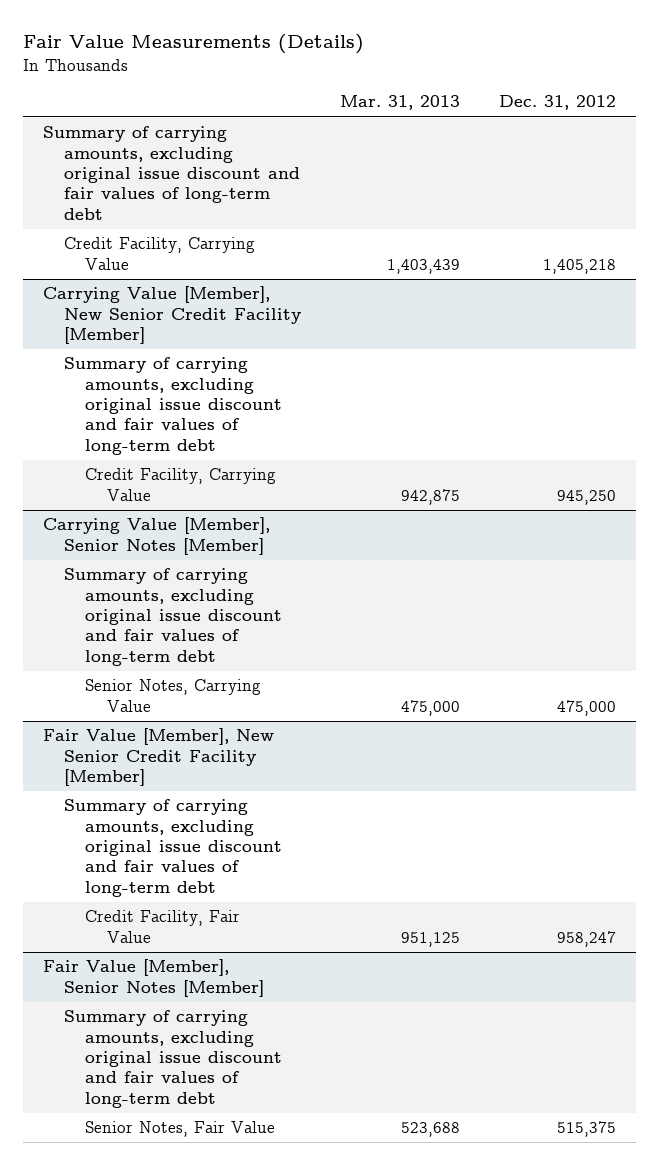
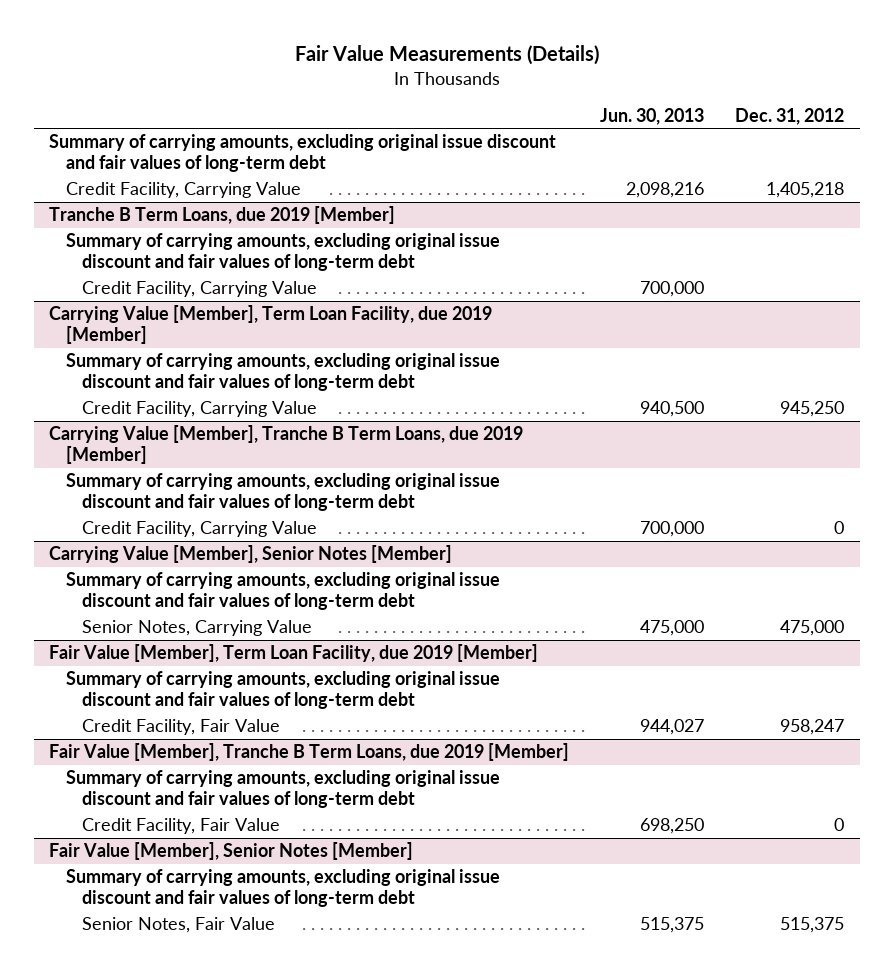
- | Mar. 31, 2013 | Dec. 31, 2012
+ | Jun. 30, 2013 | Dec. 31, 2012
- Carrying Value [Member], New Senior Credit Facility [Member]
+ Tranche B Term Loans, due 2019 [Member]
+ Credit Facility, Carrying Value | 700,000 |
+ Carrying Value [Member], Term Loan Facility, due 2019 [Member]
+ Summary of carrying amounts, excluding original issue discount and fair values of long-term debt
+ Carrying Value [Member], Tranche B Term Loans, due 2019 [Member]
+ Summary of carrying amounts, excluding original issue discount and fair values of long-term debt
+ Credit Facility, Carrying Value | 700,000 | 0
- Fair Value [Member], New Senior Credit Facility [Member]
+ Fair Value [Member], Term Loan Facility, due 2019 [Member]
+ Fair Value [Member], Tranche B Term Loans, due 2019 [Member]
+ Summary of carrying amounts, excluding original issue discount and fair values of long-term debt
+ Credit Facility, Fair Value | 698,250 | 0

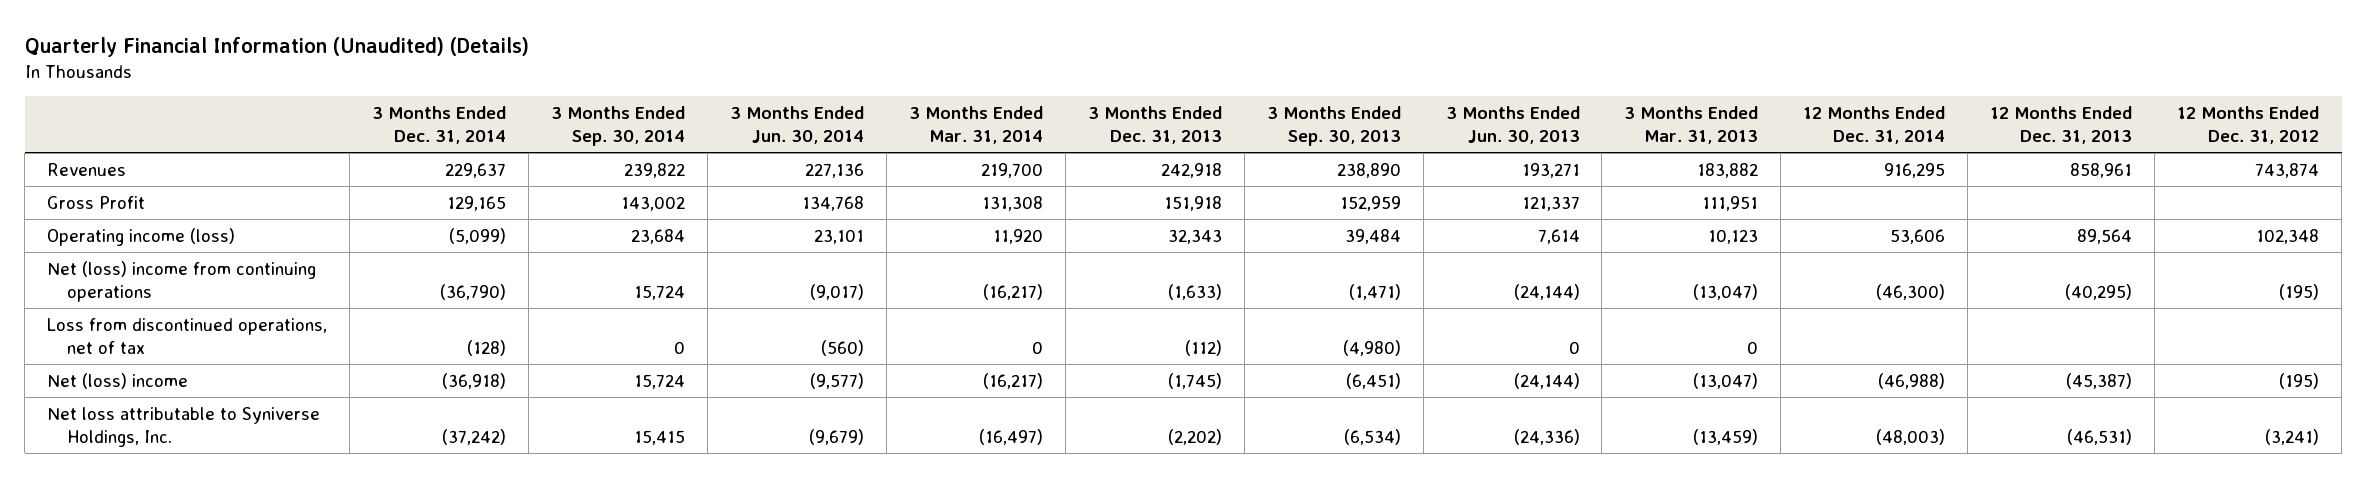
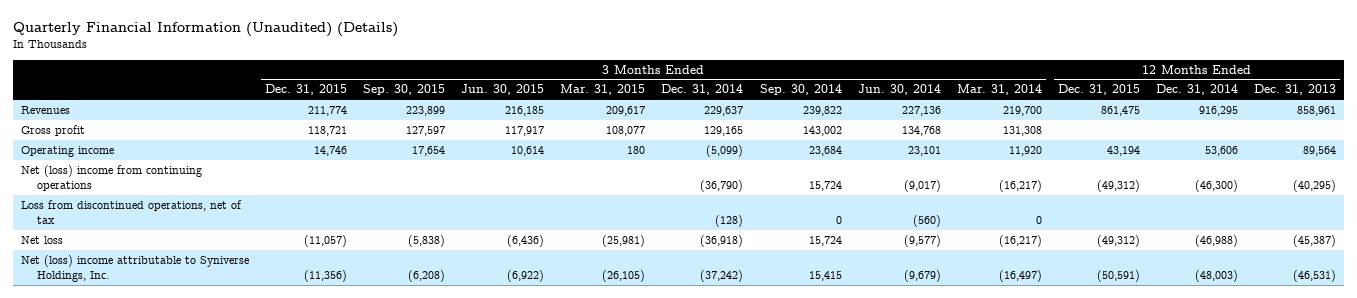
- | 3 Months Ended Dec. 31, 2014 | 3 Months Ended Sep. 30, 2014 | 3 Months Ended Jun. 30, 2014 | 3 Months Ended Mar. 31, 2014 | 3 Months Ended Dec. 31, 2013 | 3 Months Ended Sep. 30, 2013 | 3 Months Ended Jun. 30, 2013 | 3 Months Ended Mar. 31, 2013 | 12 Months Ended Dec. 31, 2014 | 12 Months Ended Dec. 31, 2013 | 12 Months Ended Dec. 31, 2012
+ | 3 Months Ended Dec. 31, 2015 | 3 Months Ended Sep. 30, 2015 | 3 Months Ended Jun. 30, 2015 | 3 Months Ended Mar. 31, 2015 | 3 Months Ended Dec. 31, 2014 | 3 Months Ended Sep. 30, 2014 | 3 Months Ended Jun. 30, 2014 | 3 Months Ended Mar. 31, 2014 | 12 Months Ended Dec. 31, 2015 | 12 Months Ended Dec. 31, 2014 | 12 Months Ended Dec. 31, 2013
- Gross Profit | 129,165 | 143,002 | 134,768 | 131,308 | 151,918 | 152,959 | 121,337 | 111,951 | | |
- Operating income (loss) | (5,099) | 23,684 | 23,101 | 11,920 | 32,343 | 39,484 | 7,614 | 10,123 | 53,606 | 89,564 | 102,348
+ Gross profit | 118,721 | 127,597 | 117,917 | 108,077 | 129,165 | 143,002 | 134,768 | 131,308 | | |
+ Operating income | 14,746 | 17,654 | 10,614 | 180 | (5,099) | 23,684 | 23,101 | 11,920 | 43,194 | 53,606 | 89,564
- Net (loss) income | (36,918) | 15,724 | (9,577) | (16,217) | (1,745) | (6,451) | (24,144) | (13,047) | (46,988) | (45,387) | (195)
- Net loss attributable to Syniverse Holdings, Inc. | (37,242) | 15,415 | (9,679) | (16,497) | (2,202) | (6,534) | (24,336) | (13,459) | (48,003) | (46,531) | (3,241)
+ Net loss | (11,057) | (5,838) | (6,436) | (25,981) | (36,918) | 15,724 | (9,577) | (16,217) | (49,312) | (46,988) | (45,387)
+ Net (loss) income attributable to Syniverse Holdings, Inc. | (11,356) | (6,208) | (6,922) | (26,105) | (37,242) | 15,415 | (9,679) | (16,497) | (50,591) | (48,003) | (46,531)

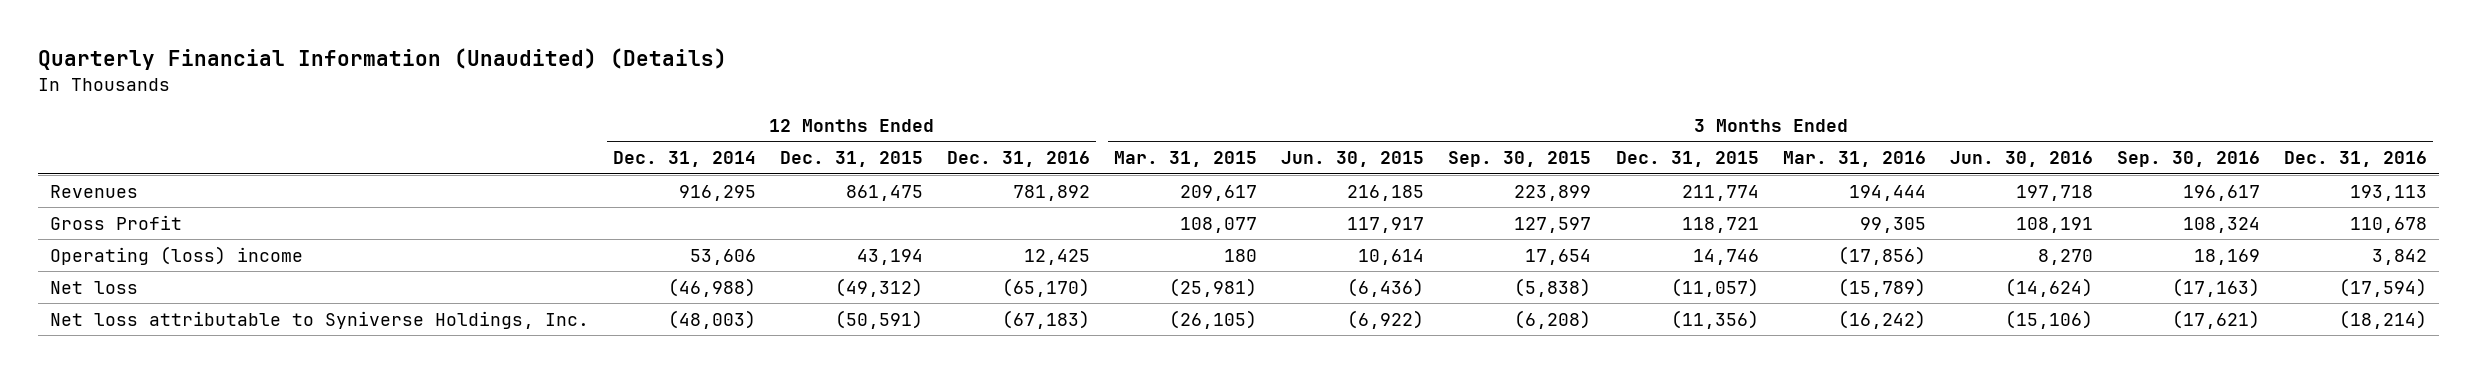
- | 3 Months Ended Dec. 31, 2015 | 3 Months Ended Sep. 30, 2015 | 3 Months Ended Jun. 30, 2015 | 3 Months Ended Mar. 31, 2015 | 3 Months Ended Dec. 31, 2014 | 3 Months Ended Sep. 30, 2014 | 3 Months Ended Jun. 30, 2014 | 3 Months Ended Mar. 31, 2014 | 12 Months Ended Dec. 31, 2015 | 12 Months Ended Dec. 31, 2014 | 12 Months Ended Dec. 31, 2013
+ | 12 Months Ended Dec. 31, 2014 | 12 Months Ended Dec. 31, 2015 | 12 Months Ended Dec. 31, 2016 | 3 Months Ended Mar. 31, 2015 | 3 Months Ended Jun. 30, 2015 | 3 Months Ended Sep. 30, 2015 | 3 Months Ended Dec. 31, 2015 | 3 Months Ended Mar. 31, 2016 | 3 Months Ended Jun. 30, 2016 | 3 Months Ended Sep. 30, 2016 | 3 Months Ended Dec. 31, 2016
- Gross profit | 118,721 | 127,597 | 117,917 | 108,077 | 129,165 | 143,002 | 134,768 | 131,308 | | |
- Operating income | 14,746 | 17,654 | 10,614 | 180 | (5,099) | 23,684 | 23,101 | 11,920 | 43,194 | 53,606 | 89,564
- Net (loss) income from continuing operations | | | | | (36,790) | 15,724 | (9,017) | (16,217) | (49,312) | (46,300) | (40,295)
- Loss from discontinued operations, net of tax | | | | | (128) | 0 | (560) | 0 | | |
+ Gross Profit | | | | 108,077 | 117,917 | 127,597 | 118,721 | 99,305 | 108,191 | 108,324 | 110,678
+ Operating (loss) income | 53,606 | 43,194 | 12,425 | 180 | 10,614 | 17,654 | 14,746 | (17,856) | 8,270 | 18,169 | 3,842
- Net (loss) income attributable to Syniverse Holdings, Inc. | (11,356) | (6,208) | (6,922) | (26,105) | (37,242) | 15,415 | (9,679) | (16,497) | (50,591) | (48,003) | (46,531)
+ Net loss attributable to Syniverse Holdings, Inc. | (48,003) | (50,591) | (67,183) | (26,105) | (6,922) | (6,208) | (11,356) | (16,242) | (15,106) | (17,621) | (18,214)

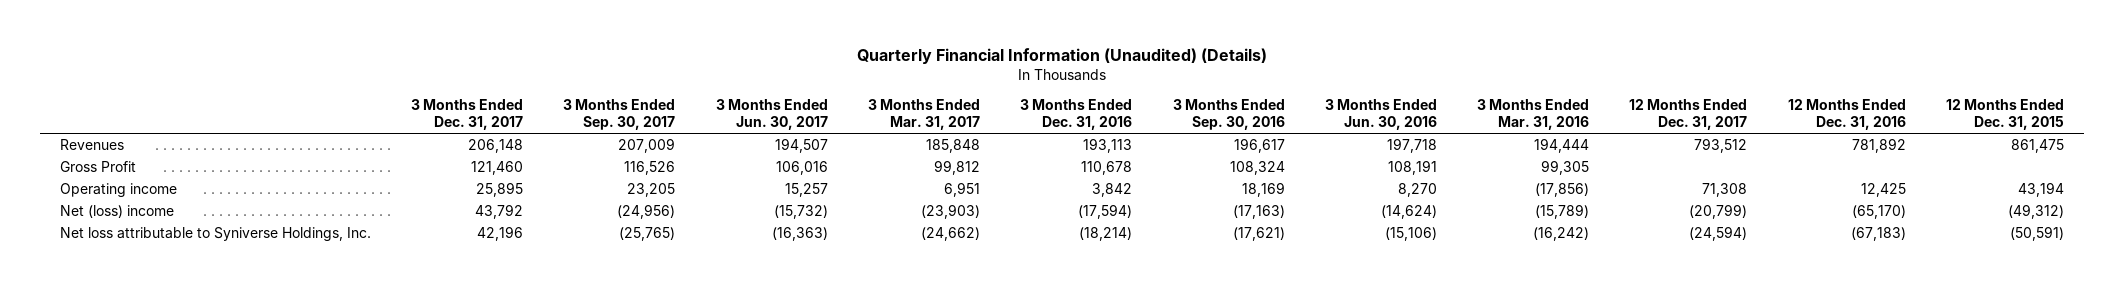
- | 12 Months Ended Dec. 31, 2014 | 12 Months Ended Dec. 31, 2015 | 12 Months Ended Dec. 31, 2016 | 3 Months Ended Mar. 31, 2015 | 3 Months Ended Jun. 30, 2015 | 3 Months Ended Sep. 30, 2015 | 3 Months Ended Dec. 31, 2015 | 3 Months Ended Mar. 31, 2016 | 3 Months Ended Jun. 30, 2016 | 3 Months Ended Sep. 30, 2016 | 3 Months Ended Dec. 31, 2016
+ | 3 Months Ended Dec. 31, 2017 | 3 Months Ended Sep. 30, 2017 | 3 Months Ended Jun. 30, 2017 | 3 Months Ended Mar. 31, 2017 | 3 Months Ended Dec. 31, 2016 | 3 Months Ended Sep. 30, 2016 | 3 Months Ended Jun. 30, 2016 | 3 Months Ended Mar. 31, 2016 | 12 Months Ended Dec. 31, 2017 | 12 Months Ended Dec. 31, 2016 | 12 Months Ended Dec. 31, 2015
- Operating (loss) income | 53,606 | 43,194 | 12,425 | 180 | 10,614 | 17,654 | 14,746 | (17,856) | 8,270 | 18,169 | 3,842
- Net loss | (46,988) | (49,312) | (65,170) | (25,981) | (6,436) | (5,838) | (11,057) | (15,789) | (14,624) | (17,163) | (17,594)
+ Operating income | 25,895 | 23,205 | 15,257 | 6,951 | 3,842 | 18,169 | 8,270 | (17,856) | 71,308 | 12,425 | 43,194
+ Net (loss) income | 43,792 | (24,956) | (15,732) | (23,903) | (17,594) | (17,163) | (14,624) | (15,789) | (20,799) | (65,170) | (49,312)

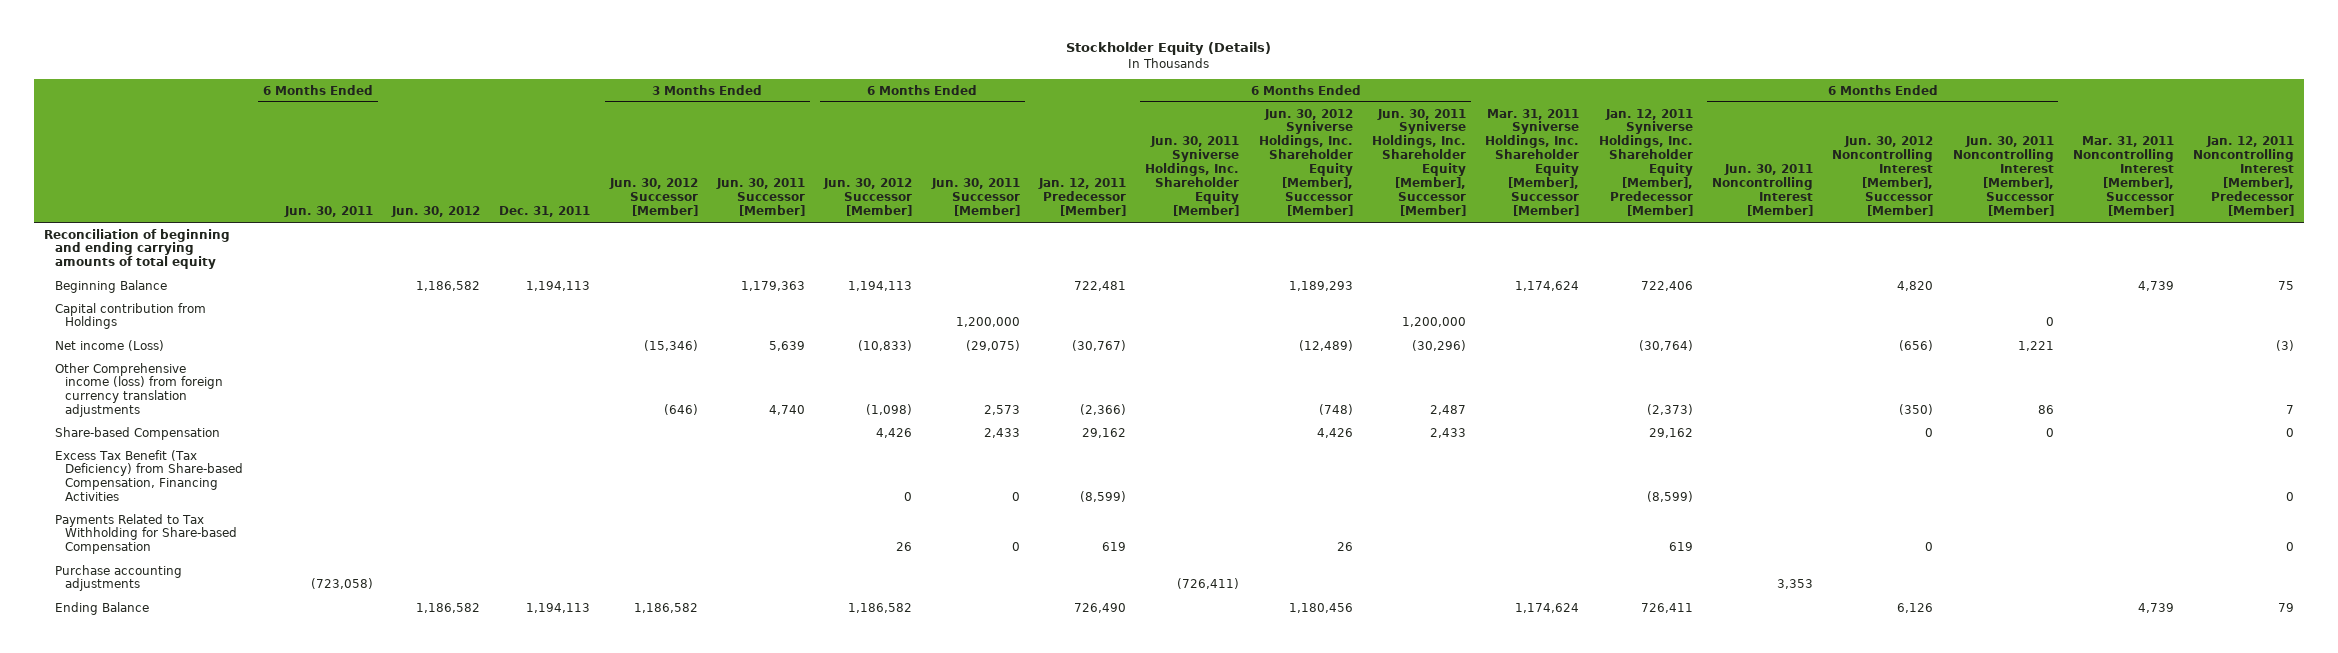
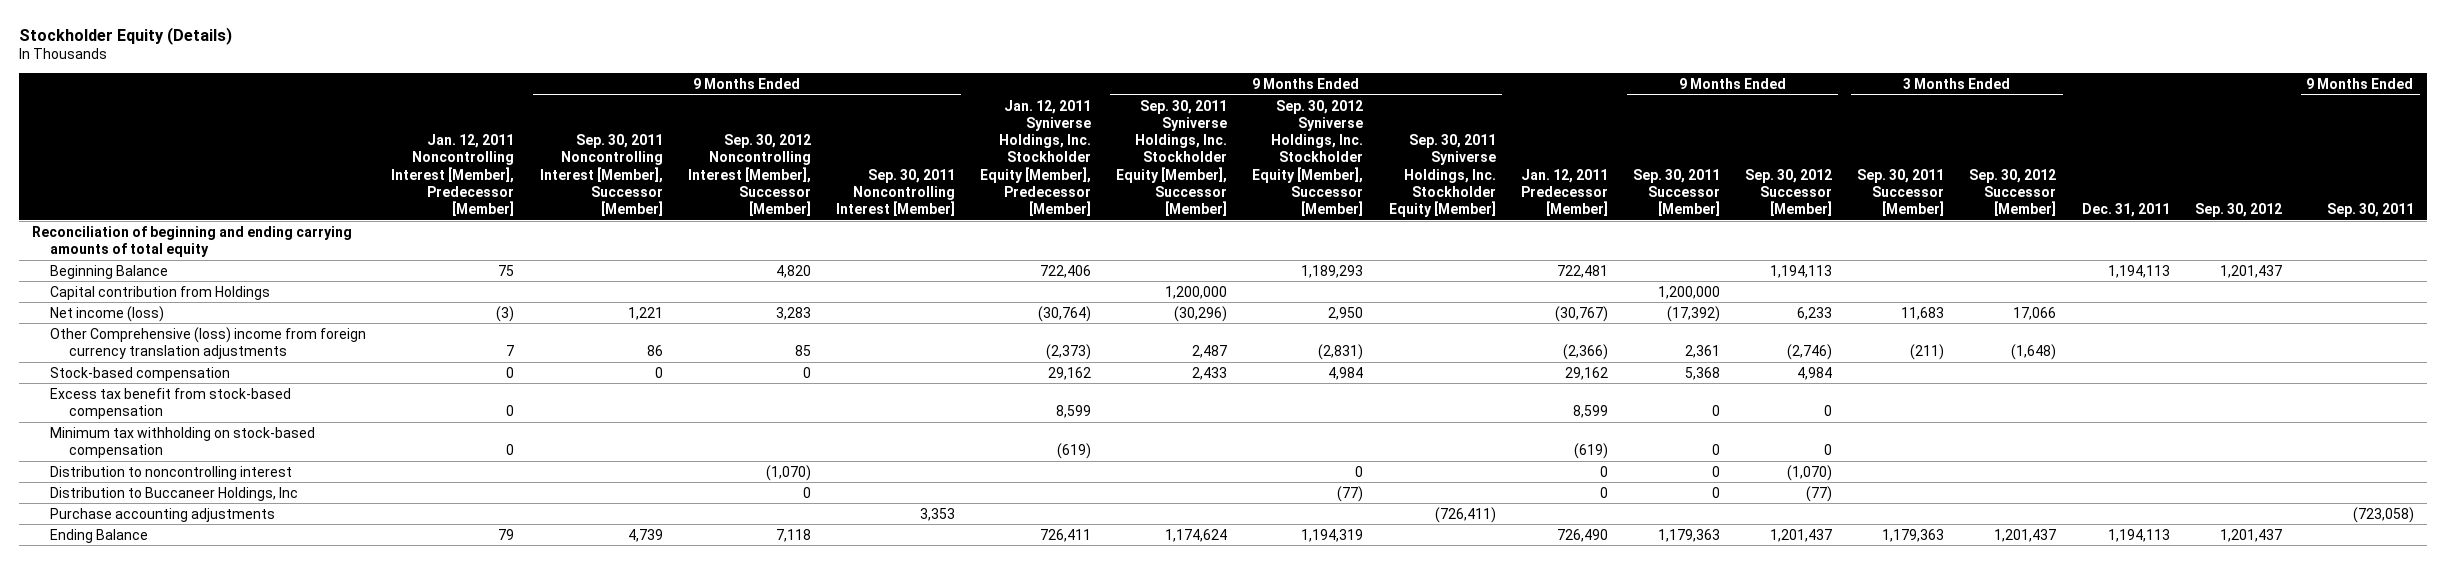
- | 6 Months Ended Jun. 30, 2011 | Jun. 30, 2012 | Dec. 31, 2011 | 3 Months Ended Jun. 30, 2012 Successor [Member] | 3 Months Ended Jun. 30, 2011 Successor [Member] | 6 Months Ended Jun. 30, 2012 Successor [Member] | 6 Months Ended Jun. 30, 2011 Successor [Member] | Jan. 12, 2011 Predecessor [Member] | 6 Months Ended Jun. 30, 2011 Syniverse Holdings, Inc. Shareholder Equity [Member] | 6 Months Ended Jun. 30, 2012 Syniverse Holdings, Inc. Shareholder Equity [Member], Successor [Member] | 6 Months Ended Jun. 30, 2011 Syniverse Holdings, Inc. Shareholder Equity [Member], Successor [Member] | Mar. 31, 2011 Syniverse Holdings, Inc. Shareholder Equity [Member], Successor [Member] | Jan. 12, 2011 Syniverse Holdings, Inc. Shareholder Equity [Member], Predecessor [Member] | 6 Months Ended Jun. 30, 2011 Noncontrolling Interest [Member] | 6 Months Ended Jun. 30, 2012 Noncontrolling Interest [Member], Successor [Member] | 6 Months Ended Jun. 30, 2011 Noncontrolling Interest [Member], Successor [Member] | Mar. 31, 2011 Noncontrolling Interest [Member], Successor [Member] | Jan. 12, 2011 Noncontrolling Interest [Member], Predecessor [Member]
+ | Jan. 12, 2011 Noncontrolling Interest [Member], Predecessor [Member] | 9 Months Ended Sep. 30, 2011 Noncontrolling Interest [Member], Successor [Member] | 9 Months Ended Sep. 30, 2012 Noncontrolling Interest [Member], Successor [Member] | 9 Months Ended Sep. 30, 2011 Noncontrolling Interest [Member] | Jan. 12, 2011 Syniverse Holdings, Inc. Stockholder Equity [Member], Predecessor [Member] | 9 Months Ended Sep. 30, 2011 Syniverse Holdings, Inc. Stockholder Equity [Member], Successor [Member] | 9 Months Ended Sep. 30, 2012 Syniverse Holdings, Inc. Stockholder Equity [Member], Successor [Member] | 9 Months Ended Sep. 30, 2011 Syniverse Holdings, Inc. Stockholder Equity [Member] | Jan. 12, 2011 Predecessor [Member] | 9 Months Ended Sep. 30, 2011 Successor [Member] | 9 Months Ended Sep. 30, 2012 Successor [Member] | 3 Months Ended Sep. 30, 2011 Successor [Member] | 3 Months Ended Sep. 30, 2012 Successor [Member] | Dec. 31, 2011 | Sep. 30, 2012 | 9 Months Ended Sep. 30, 2011
- Net income (Loss) | | | | (15,346) | 5,639 | (10,833) | (29,075) | (30,767) | | (12,489) | (30,296) | | (30,764) | | (656) | 1,221 | | (3)
- Other Comprehensive income (loss) from foreign currency translation adjustments | | | | (646) | 4,740 | (1,098) | 2,573 | (2,366) | | (748) | 2,487 | | (2,373) | | (350) | 86 | | 7
- Share-based Compensation | | | | | | 4,426 | 2,433 | 29,162 | | 4,426 | 2,433 | | 29,162 | | 0 | 0 | | 0
- Excess Tax Benefit (Tax Deficiency) from Share-based Compensation, Financing Activities | | | | | | 0 | 0 | (8,599) | | | | | (8,599) | | | | | 0
- Payments Related to Tax Withholding for Share-based Compensation | | | | | | 26 | 0 | 619 | | 26 | | | 619 | | 0 | | | 0
+ Net income (loss) | (3) | 1,221 | 3,283 | | (30,764) | (30,296) | 2,950 | | (30,767) | (17,392) | 6,233 | 11,683 | 17,066 | | |
+ Other Comprehensive (loss) income from foreign currency translation adjustments | 7 | 86 | 85 | | (2,373) | 2,487 | (2,831) | | (2,366) | 2,361 | (2,746) | (211) | (1,648) | | |
+ Stock-based compensation | 0 | 0 | 0 | | 29,162 | 2,433 | 4,984 | | 29,162 | 5,368 | 4,984 | | | | |
+ Excess tax benefit from stock-based compensation | 0 | | | | 8,599 | | | | 8,599 | 0 | 0 | | | | |
+ Minimum tax withholding on stock-based compensation | 0 | | | | (619) | | | | (619) | 0 | 0 | | | | |
+ Distribution to noncontrolling interest | | | (1,070) | | | | 0 | | 0 | 0 | (1,070) | | | | |
+ Distribution to Buccaneer Holdings, Inc | | | 0 | | | | (77) | | 0 | 0 | (77) | | | | |

